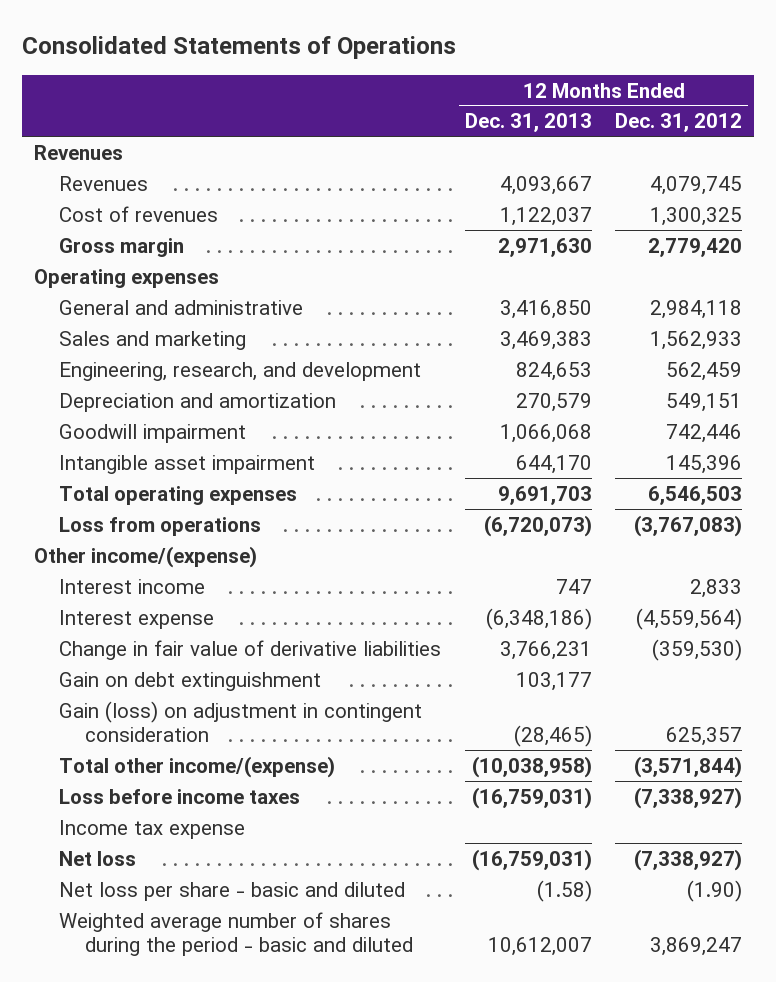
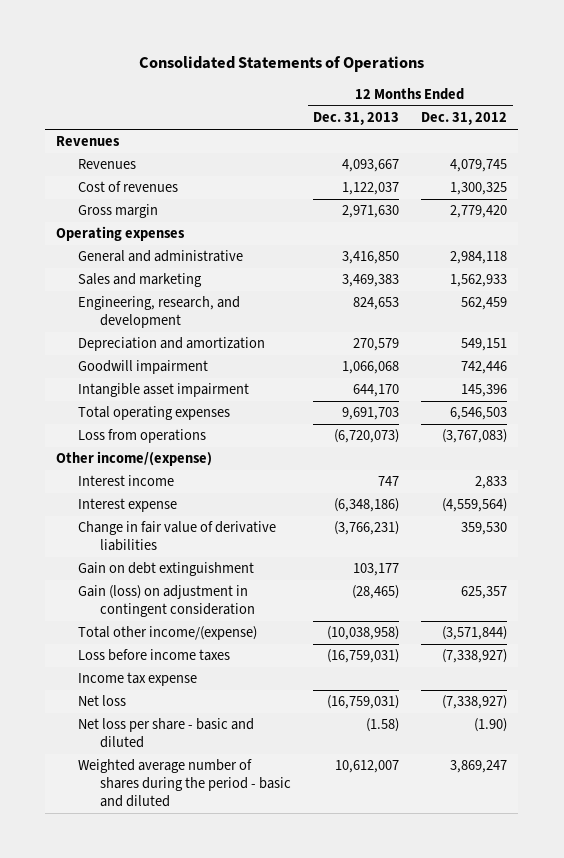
- Change in fair value of derivative liabilities | 3,766,231 | (359,530)
+ Change in fair value of derivative liabilities | (3,766,231) | 359,530

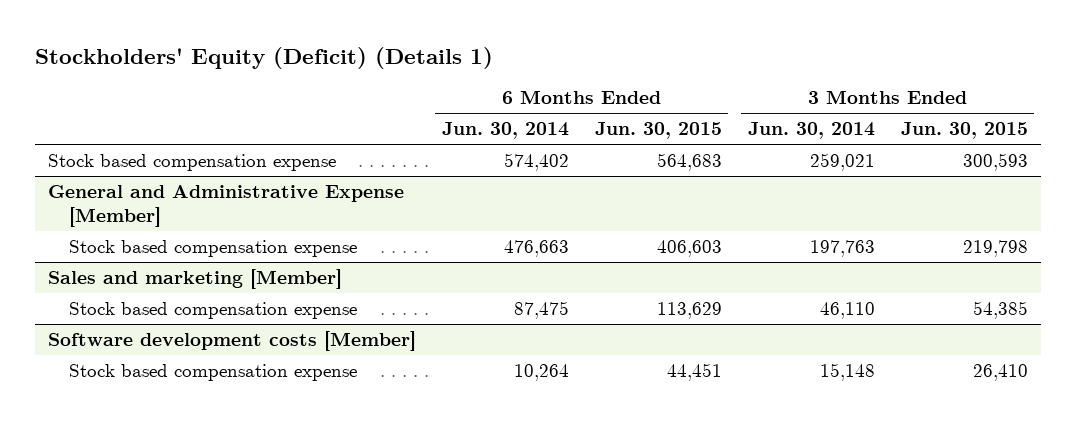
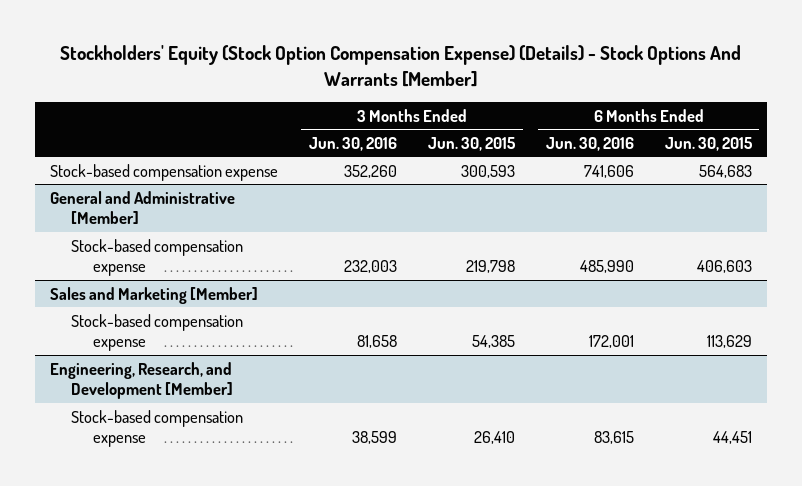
- Stockholders' Equity (Deficit) (Details 1)
+ Stockholders' Equity (Stock Option Compensation Expense) (Details) - Stock Options And Warrants [Member]
- | 6 Months Ended Jun. 30, 2014 | 6 Months Ended Jun. 30, 2015 | 3 Months Ended Jun. 30, 2014 | 3 Months Ended Jun. 30, 2015
+ | 3 Months Ended Jun. 30, 2016 | 3 Months Ended Jun. 30, 2015 | 6 Months Ended Jun. 30, 2016 | 6 Months Ended Jun. 30, 2015
- Stock based compensation expense | 574,402 | 564,683 | 259,021 | 300,593
- General and Administrative Expense [Member]
- Stock based compensation expense | 476,663 | 406,603 | 197,763 | 219,798
- Sales and marketing [Member]
- Stock based compensation expense | 87,475 | 113,629 | 46,110 | 54,385
- Software development costs [Member]
- Stock based compensation expense | 10,264 | 44,451 | 15,148 | 26,410
+ Stock-based compensation expense | 352,260 | 300,593 | 741,606 | 564,683
+ General and Administrative [Member]
+ Stock-based compensation expense | 232,003 | 219,798 | 485,990 | 406,603
+ Sales and Marketing [Member]
+ Stock-based compensation expense | 81,658 | 54,385 | 172,001 | 113,629
+ Engineering, Research, and Development [Member]
+ Stock-based compensation expense | 38,599 | 26,410 | 83,615 | 44,451

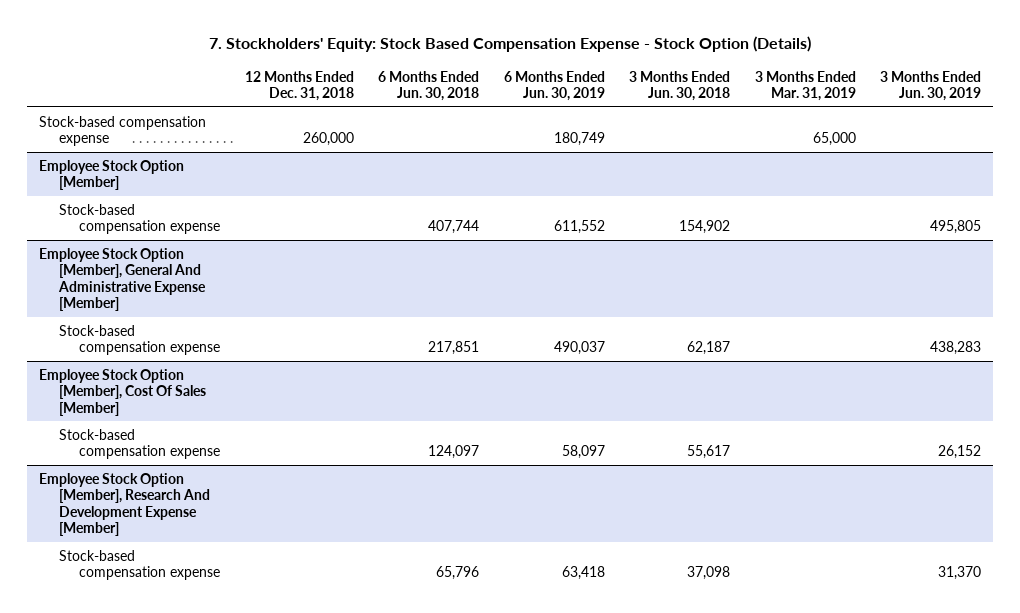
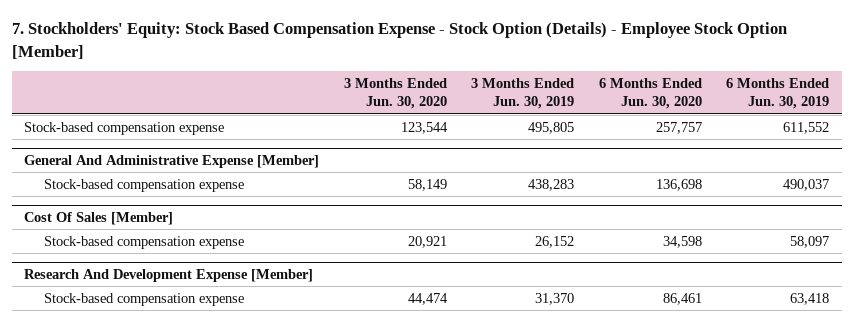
- 7. Stockholders' Equity: Stock Based Compensation Expense - Stock Option (Details)
+ 7. Stockholders' Equity: Stock Based Compensation Expense - Stock Option (Details) - Employee Stock Option [Member]
- | 12 Months Ended Dec. 31, 2018 | 6 Months Ended Jun. 30, 2018 | 6 Months Ended Jun. 30, 2019 | 3 Months Ended Jun. 30, 2018 | 3 Months Ended Mar. 31, 2019 | 3 Months Ended Jun. 30, 2019
+ | 3 Months Ended Jun. 30, 2020 | 3 Months Ended Jun. 30, 2019 | 6 Months Ended Jun. 30, 2020 | 6 Months Ended Jun. 30, 2019
- Stock-based compensation expense | 260,000 | | 180,749 | | 65,000 |
- Employee Stock Option [Member]
- Employee Stock Option [Member], General And Administrative Expense [Member]
+ General And Administrative Expense [Member]
- Employee Stock Option [Member], Cost Of Sales [Member]
+ Cost Of Sales [Member]
- Employee Stock Option [Member], Research And Development Expense [Member]
+ Research And Development Expense [Member]

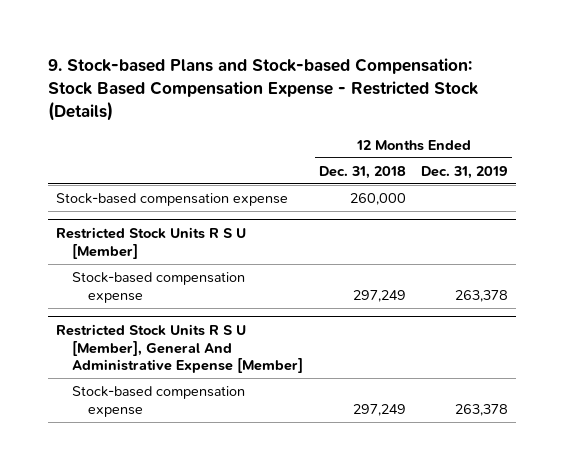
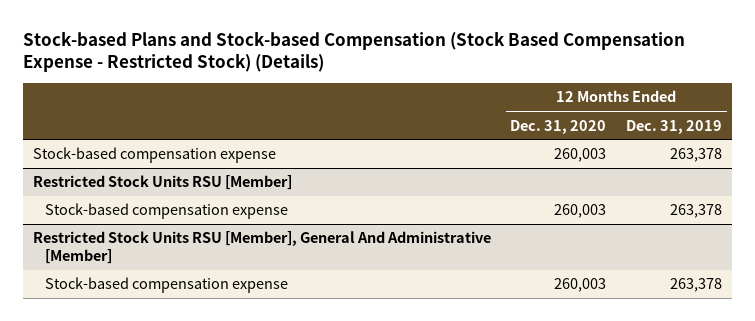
- 9. Stock-based Plans and Stock-based Compensation: Stock Based Compensation Expense - Restricted Stock (Details)
+ Stock-based Plans and Stock-based Compensation (Stock Based Compensation Expense - Restricted Stock) (Details)
- | 12 Months Ended Dec. 31, 2018 | 12 Months Ended Dec. 31, 2019
+ | 12 Months Ended Dec. 31, 2020 | 12 Months Ended Dec. 31, 2019
- Stock-based compensation expense | 260,000 |
- Restricted Stock Units R S U [Member]
- Restricted Stock Units R S U [Member], General And Administrative Expense [Member]
+ Restricted Stock Units RSU [Member]
+ Restricted Stock Units RSU [Member], General And Administrative [Member]
+ Stock-based compensation expense | 260,003 | 263,378

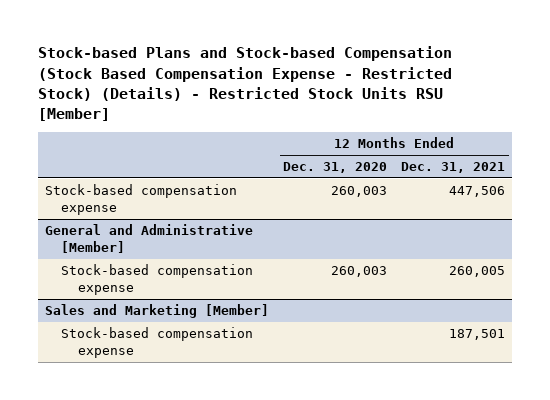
- Stock-based Plans and Stock-based Compensation (Stock Based Compensation Expense - Restricted Stock) (Details)
+ Stock-based Plans and Stock-based Compensation (Stock Based Compensation Expense - Restricted Stock) (Details) - Restricted Stock Units RSU [Member]
- | 12 Months Ended Dec. 31, 2020 | 12 Months Ended Dec. 31, 2019
+ | 12 Months Ended Dec. 31, 2020 | 12 Months Ended Dec. 31, 2021
- Restricted Stock Units RSU [Member]
- Stock-based compensation expense | 260,003 | 263,378
- Restricted Stock Units RSU [Member], General And Administrative [Member]
+ General and Administrative [Member]
+ Sales and Marketing [Member]
+ Stock-based compensation expense | | 187,501

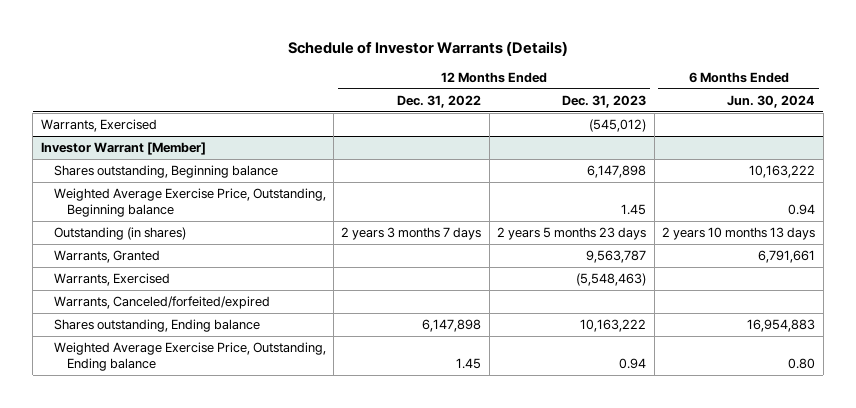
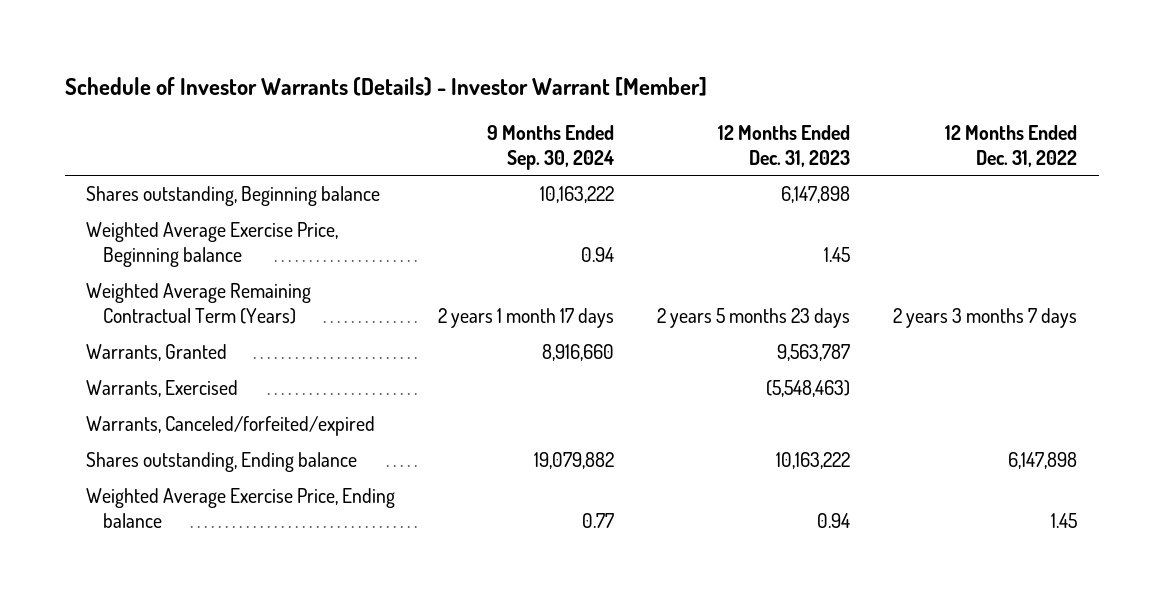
- Schedule of Investor Warrants (Details)
+ Schedule of Investor Warrants (Details) - Investor Warrant [Member]
- | 12 Months Ended Dec. 31, 2022 | 12 Months Ended Dec. 31, 2023 | 6 Months Ended Jun. 30, 2024
+ | 9 Months Ended Sep. 30, 2024 | 12 Months Ended Dec. 31, 2023 | 12 Months Ended Dec. 31, 2022
- Warrants, Exercised | | (545,012) |
- Investor Warrant [Member]
- Weighted Average Exercise Price, Outstanding, Beginning balance | | 1.45 | 0.94
- Outstanding (in shares) | 2 years 3 months 7 days | 2 years 5 months 23 days | 2 years 10 months 13 days
+ Weighted Average Exercise Price, Beginning balance | 0.94 | 1.45 |
+ Weighted Average Remaining Contractual Term (Years) | 2 years 1 month 17 days | 2 years 5 months 23 days | 2 years 3 months 7 days
- Weighted Average Exercise Price, Outstanding, Ending balance | 1.45 | 0.94 | 0.80
+ Weighted Average Exercise Price, Ending balance | 0.77 | 0.94 | 1.45

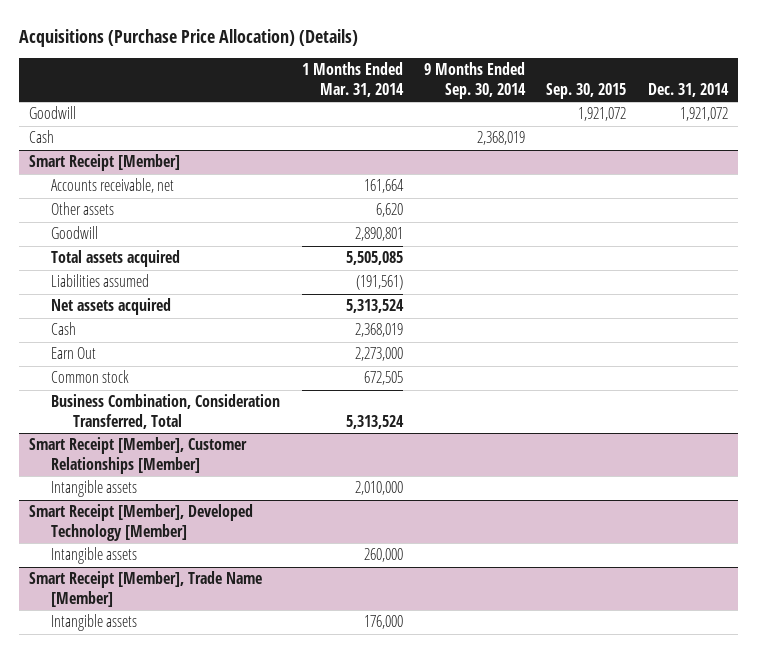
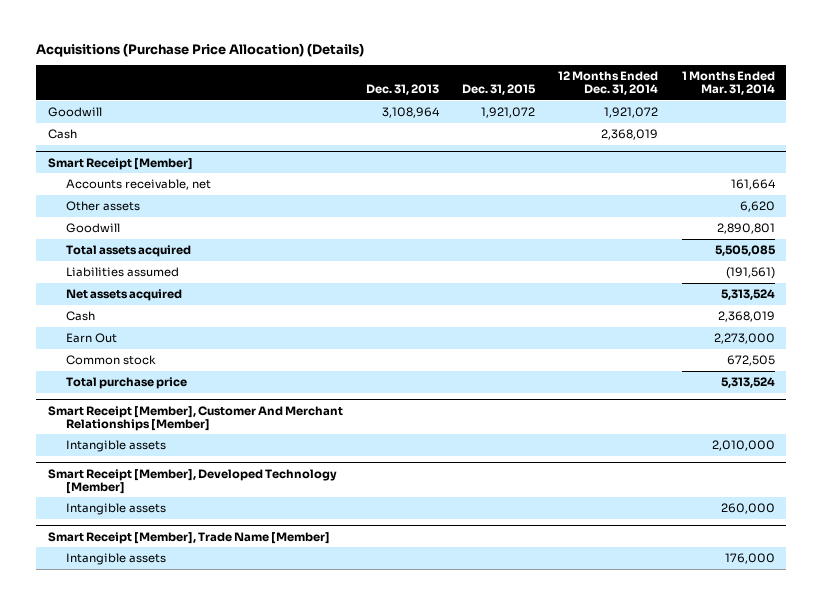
- | 1 Months Ended Mar. 31, 2014 | 9 Months Ended Sep. 30, 2014 | Sep. 30, 2015 | Dec. 31, 2014
+ | Dec. 31, 2013 | Dec. 31, 2015 | 12 Months Ended Dec. 31, 2014 | 1 Months Ended Mar. 31, 2014
@ Smart Receipt [Member]
- Business Combination, Consideration Transferred, Total | 5,313,524 | | |
- Smart Receipt [Member], Customer Relationships [Member]
@ Smart Receipt [Member]
+ Total purchase price | | | | 5,313,524
+ Smart Receipt [Member], Customer And Merchant Relationships [Member]

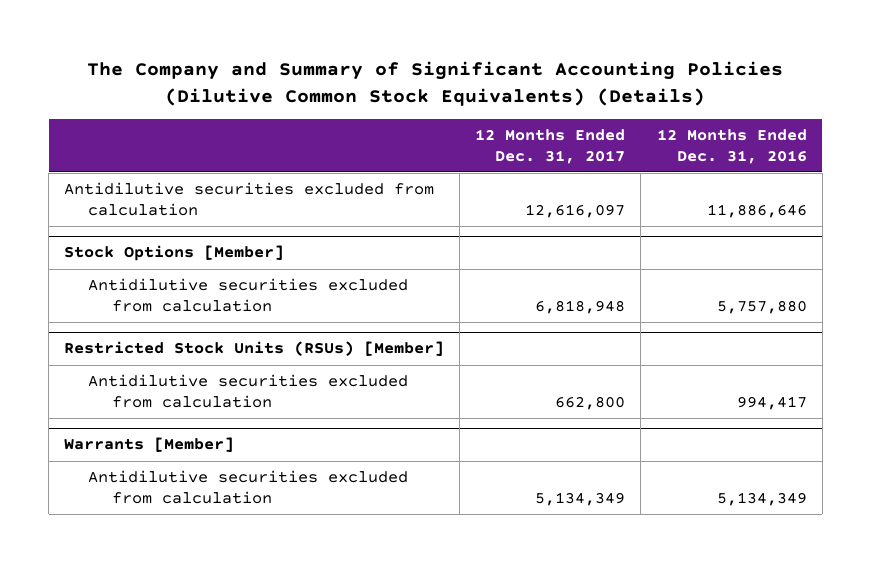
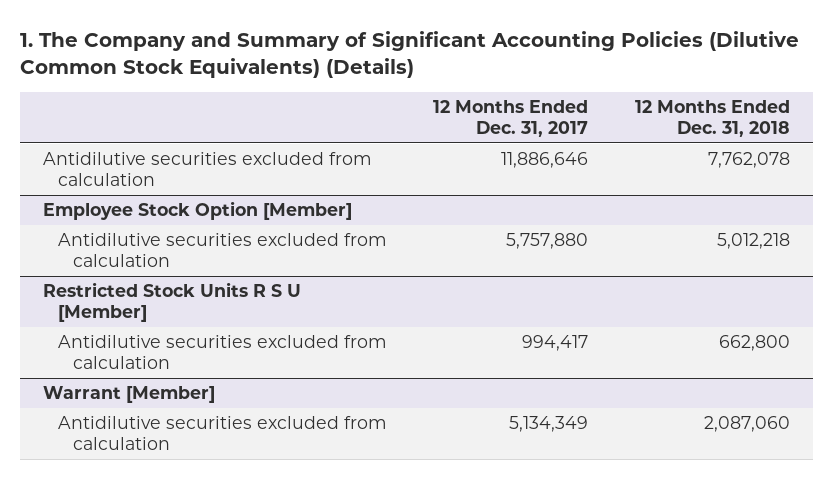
- The Company and Summary of Significant Accounting Policies (Dilutive Common Stock Equivalents) (Details)
+ 1. The Company and Summary of Significant Accounting Policies (Dilutive Common Stock Equivalents) (Details)
- | 12 Months Ended Dec. 31, 2017 | 12 Months Ended Dec. 31, 2016
+ | 12 Months Ended Dec. 31, 2017 | 12 Months Ended Dec. 31, 2018
- Antidilutive securities excluded from calculation | 12,616,097 | 11,886,646
- Stock Options [Member]
- Antidilutive securities excluded from calculation | 6,818,948 | 5,757,880
- Restricted Stock Units (RSUs) [Member]
- Antidilutive securities excluded from calculation | 662,800 | 994,417
- Warrants [Member]
+ Antidilutive securities excluded from calculation | 11,886,646 | 7,762,078
+ Employee Stock Option [Member]
+ Antidilutive securities excluded from calculation | 5,757,880 | 5,012,218
+ Restricted Stock Units R S U [Member]
+ Antidilutive securities excluded from calculation | 994,417 | 662,800
+ Warrant [Member]

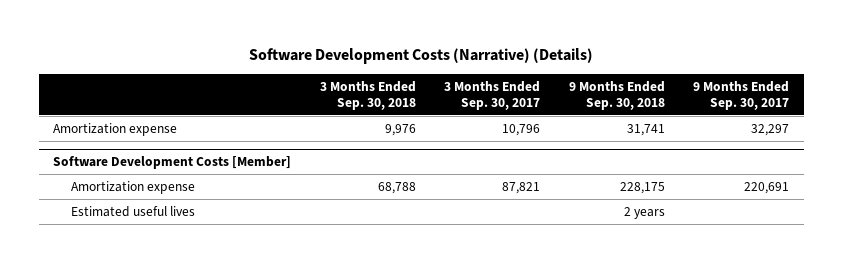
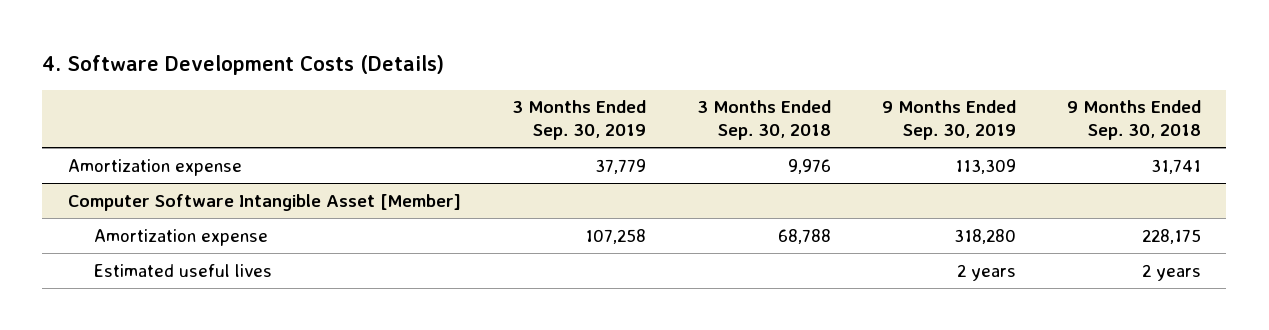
- Software Development Costs (Narrative) (Details)
+ 4. Software Development Costs (Details)
- | 3 Months Ended Sep. 30, 2018 | 3 Months Ended Sep. 30, 2017 | 9 Months Ended Sep. 30, 2018 | 9 Months Ended Sep. 30, 2017
+ | 3 Months Ended Sep. 30, 2019 | 3 Months Ended Sep. 30, 2018 | 9 Months Ended Sep. 30, 2019 | 9 Months Ended Sep. 30, 2018
- Software Development Costs [Member]
+ Computer Software Intangible Asset [Member]

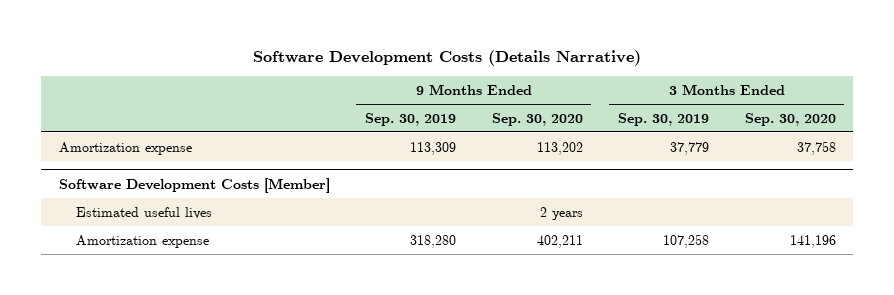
- 4. Software Development Costs (Details)
+ Software Development Costs (Details Narrative)
- | 3 Months Ended Sep. 30, 2019 | 3 Months Ended Sep. 30, 2018 | 9 Months Ended Sep. 30, 2019 | 9 Months Ended Sep. 30, 2018
+ | 9 Months Ended Sep. 30, 2019 | 9 Months Ended Sep. 30, 2020 | 3 Months Ended Sep. 30, 2019 | 3 Months Ended Sep. 30, 2020
- Computer Software Intangible Asset [Member]
+ Software Development Costs [Member]
+ Estimated useful lives | | 2 years | |
- Estimated useful lives | | | 2 years | 2 years

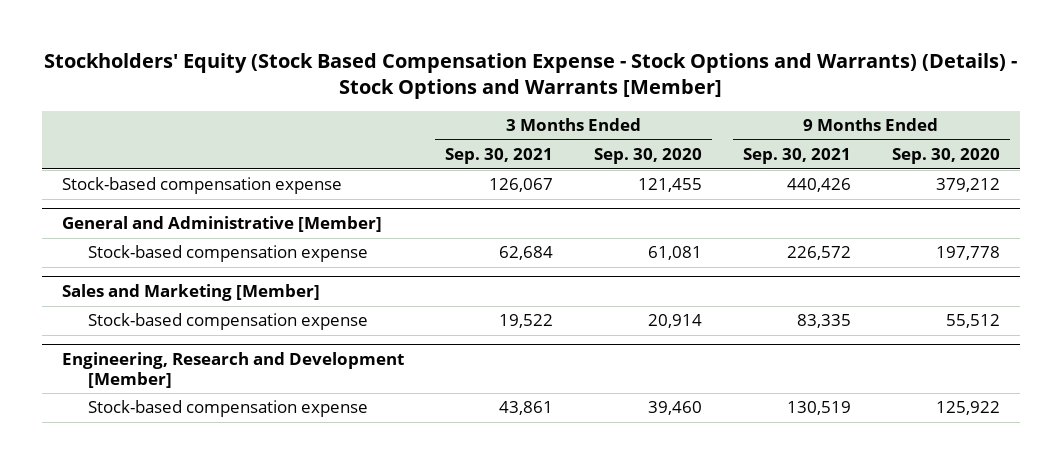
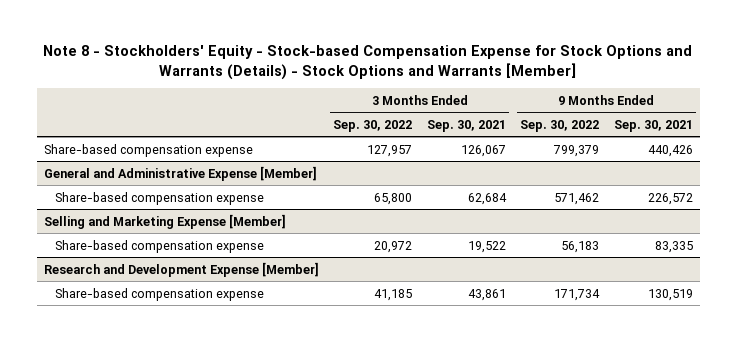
- Stockholders' Equity (Stock Based Compensation Expense - Stock Options and Warrants) (Details) - Stock Options and Warrants [Member]
+ Note 8 - Stockholders' Equity - Stock-based Compensation Expense for Stock Options and Warrants (Details) - Stock Options and Warrants [Member]
- | 3 Months Ended Sep. 30, 2021 | 3 Months Ended Sep. 30, 2020 | 9 Months Ended Sep. 30, 2021 | 9 Months Ended Sep. 30, 2020
+ | 3 Months Ended Sep. 30, 2022 | 3 Months Ended Sep. 30, 2021 | 9 Months Ended Sep. 30, 2022 | 9 Months Ended Sep. 30, 2021
- Stock-based compensation expense | 126,067 | 121,455 | 440,426 | 379,212
- General and Administrative [Member]
- Stock-based compensation expense | 62,684 | 61,081 | 226,572 | 197,778
- Sales and Marketing [Member]
- Stock-based compensation expense | 19,522 | 20,914 | 83,335 | 55,512
- Engineering, Research and Development [Member]
- Stock-based compensation expense | 43,861 | 39,460 | 130,519 | 125,922
+ Share-based compensation expense | 127,957 | 126,067 | 799,379 | 440,426
+ General and Administrative Expense [Member]
+ Share-based compensation expense | 65,800 | 62,684 | 571,462 | 226,572
+ Selling and Marketing Expense [Member]
+ Share-based compensation expense | 20,972 | 19,522 | 56,183 | 83,335
+ Research and Development Expense [Member]
+ Share-based compensation expense | 41,185 | 43,861 | 171,734 | 130,519

